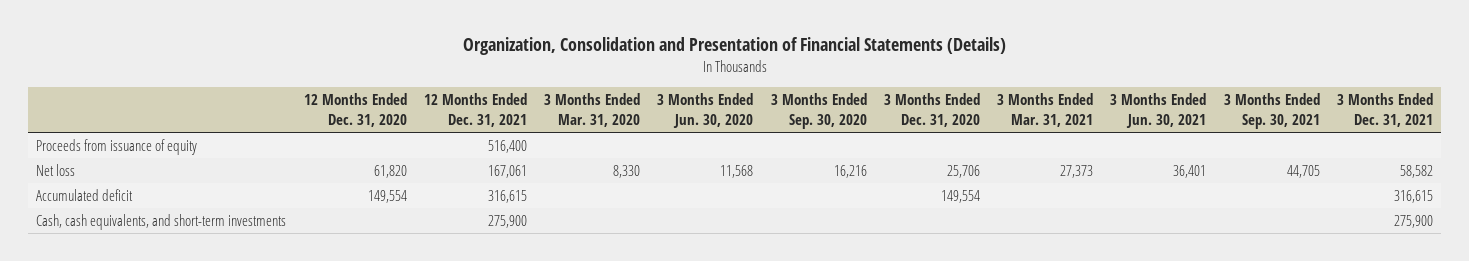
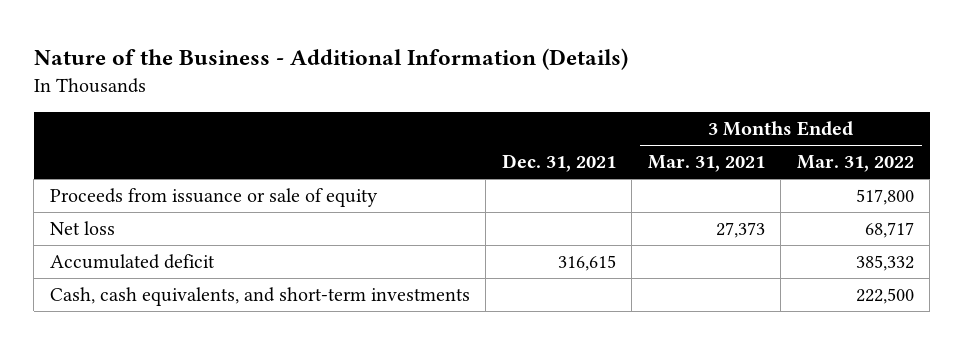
- Organization, Consolidation and Presentation of Financial Statements (Details)
+ Nature of the Business - Additional Information (Details)
- | 12 Months Ended Dec. 31, 2020 | 12 Months Ended Dec. 31, 2021 | 3 Months Ended Mar. 31, 2020 | 3 Months Ended Jun. 30, 2020 | 3 Months Ended Sep. 30, 2020 | 3 Months Ended Dec. 31, 2020 | 3 Months Ended Mar. 31, 2021 | 3 Months Ended Jun. 30, 2021 | 3 Months Ended Sep. 30, 2021 | 3 Months Ended Dec. 31, 2021
+ | Dec. 31, 2021 | 3 Months Ended Mar. 31, 2021 | 3 Months Ended Mar. 31, 2022
- Proceeds from issuance of equity | | 516,400 | | | | | | | |
+ Proceeds from issuance or sale of equity | | | 517,800

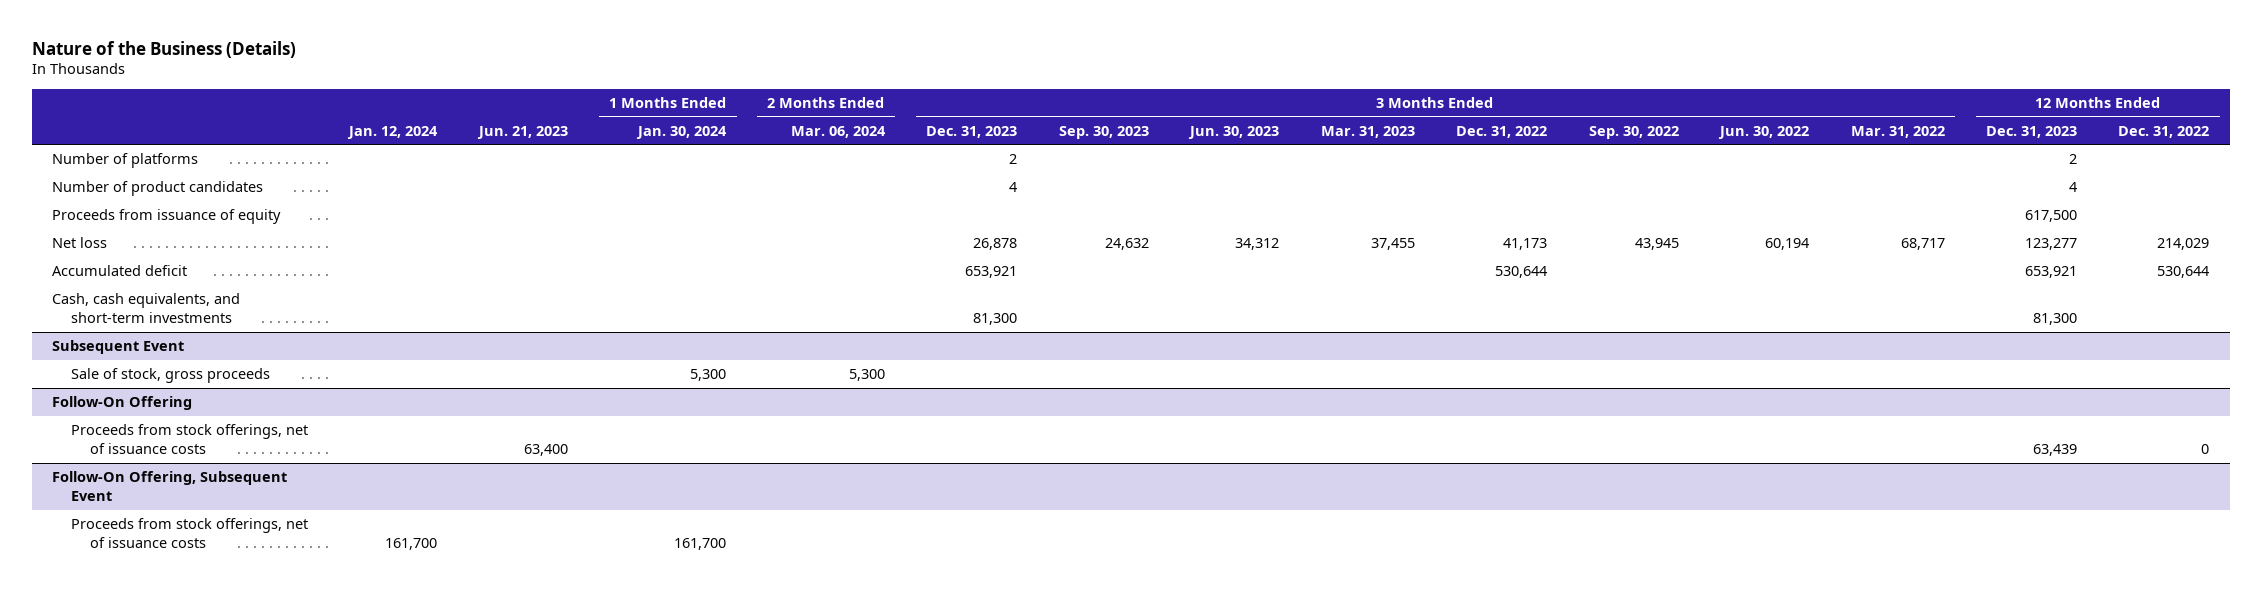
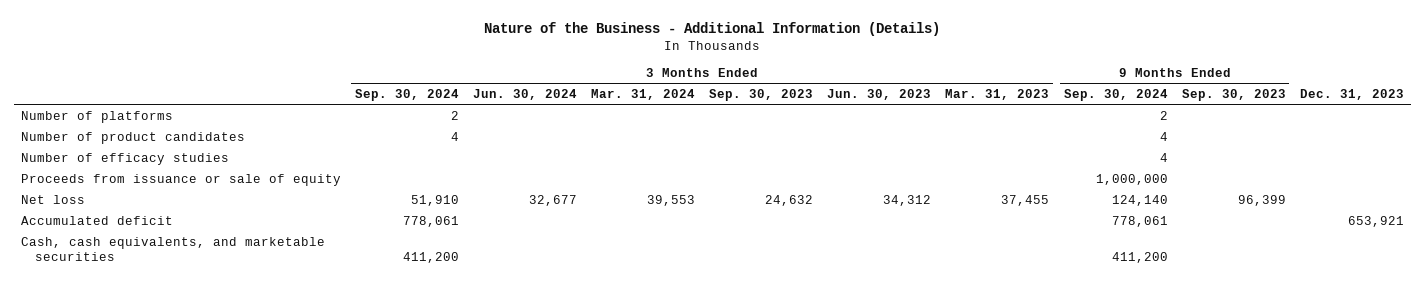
- Nature of the Business (Details)
+ Nature of the Business - Additional Information (Details)
- | Jan. 12, 2024 | Jun. 21, 2023 | 1 Months Ended Jan. 30, 2024 | 2 Months Ended Mar. 06, 2024 | 3 Months Ended Dec. 31, 2023 | 3 Months Ended Sep. 30, 2023 | 3 Months Ended Jun. 30, 2023 | 3 Months Ended Mar. 31, 2023 | 3 Months Ended Dec. 31, 2022 | 3 Months Ended Sep. 30, 2022 | 3 Months Ended Jun. 30, 2022 | 3 Months Ended Mar. 31, 2022 | 12 Months Ended Dec. 31, 2023 | 12 Months Ended Dec. 31, 2022
+ | 3 Months Ended Sep. 30, 2024 | 3 Months Ended Jun. 30, 2024 | 3 Months Ended Mar. 31, 2024 | 3 Months Ended Sep. 30, 2023 | 3 Months Ended Jun. 30, 2023 | 3 Months Ended Mar. 31, 2023 | 9 Months Ended Sep. 30, 2024 | 9 Months Ended Sep. 30, 2023 | Dec. 31, 2023
- Proceeds from issuance of equity | | | | | | | | | | | | | 617,500 |
+ Number of efficacy studies | | | | | | | 4 | |
+ Proceeds from issuance or sale of equity | | | | | | | 1,000,000 | |
- Cash, cash equivalents, and short-term investments | | | | | 81,300 | | | | | | | | 81,300 |
- Subsequent Event
- Sale of stock, gross proceeds | | | 5,300 | 5,300 | | | | | | | | | |
- Follow-On Offering
- Proceeds from stock offerings, net of issuance costs | | 63,400 | | | | | | | | | | | 63,439 | 0
- Follow-On Offering, Subsequent Event
- Proceeds from stock offerings, net of issuance costs | 161,700 | | 161,700 | | | | | | | | | | |
+ Cash, cash equivalents, and marketable securities | 411,200 | | | | | | 411,200 | |

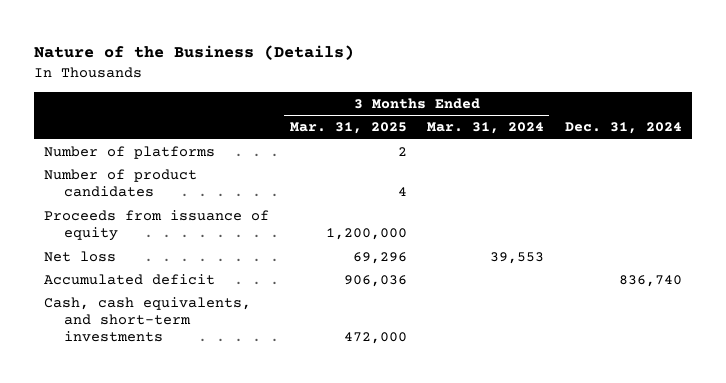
- Nature of the Business - Additional Information (Details)
+ Nature of the Business (Details)
- | 3 Months Ended Sep. 30, 2024 | 3 Months Ended Jun. 30, 2024 | 3 Months Ended Mar. 31, 2024 | 3 Months Ended Sep. 30, 2023 | 3 Months Ended Jun. 30, 2023 | 3 Months Ended Mar. 31, 2023 | 9 Months Ended Sep. 30, 2024 | 9 Months Ended Sep. 30, 2023 | Dec. 31, 2023
+ | 3 Months Ended Mar. 31, 2025 | 3 Months Ended Mar. 31, 2024 | Dec. 31, 2024
- Number of efficacy studies | | | | | | | 4 | |
- Proceeds from issuance or sale of equity | | | | | | | 1,000,000 | |
+ Proceeds from issuance of equity | 1,200,000 | |
- Cash, cash equivalents, and marketable securities | 411,200 | | | | | | 411,200 | |
+ Cash, cash equivalents, and short-term investments | 472,000 | |

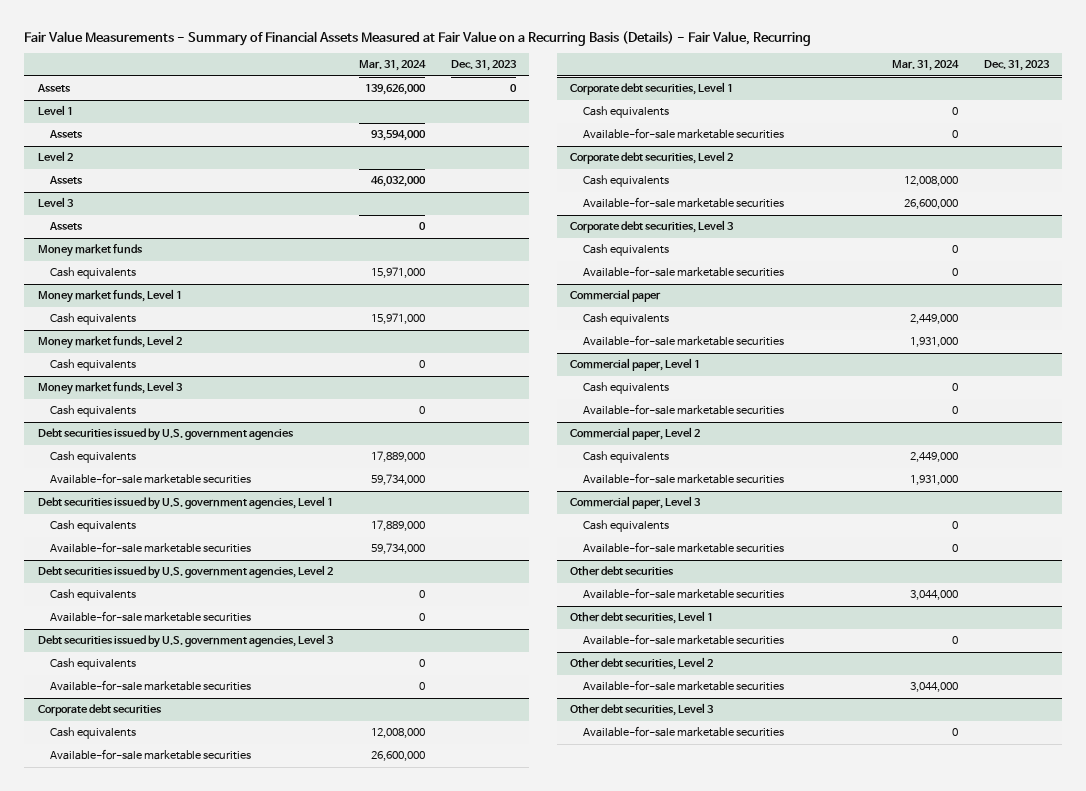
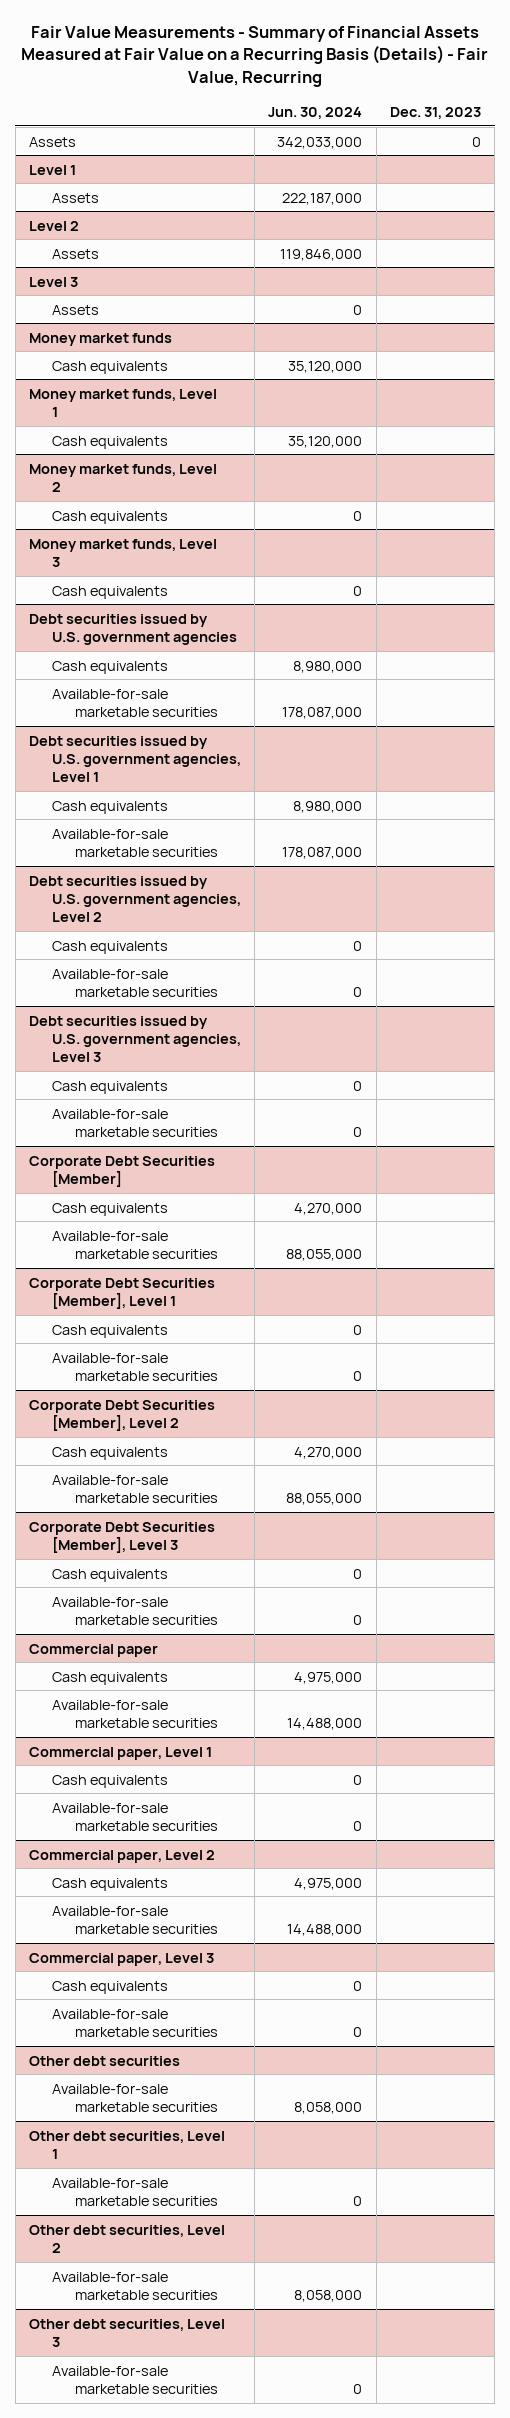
- | Mar. 31, 2024 | Dec. 31, 2023
+ | Jun. 30, 2024 | Dec. 31, 2023
- Corporate debt securities
+ Corporate Debt Securities [Member]
- Corporate debt securities, Level 1
+ Corporate Debt Securities [Member], Level 1
- Corporate debt securities, Level 2
+ Corporate Debt Securities [Member], Level 2
- Corporate debt securities, Level 3
+ Corporate Debt Securities [Member], Level 3

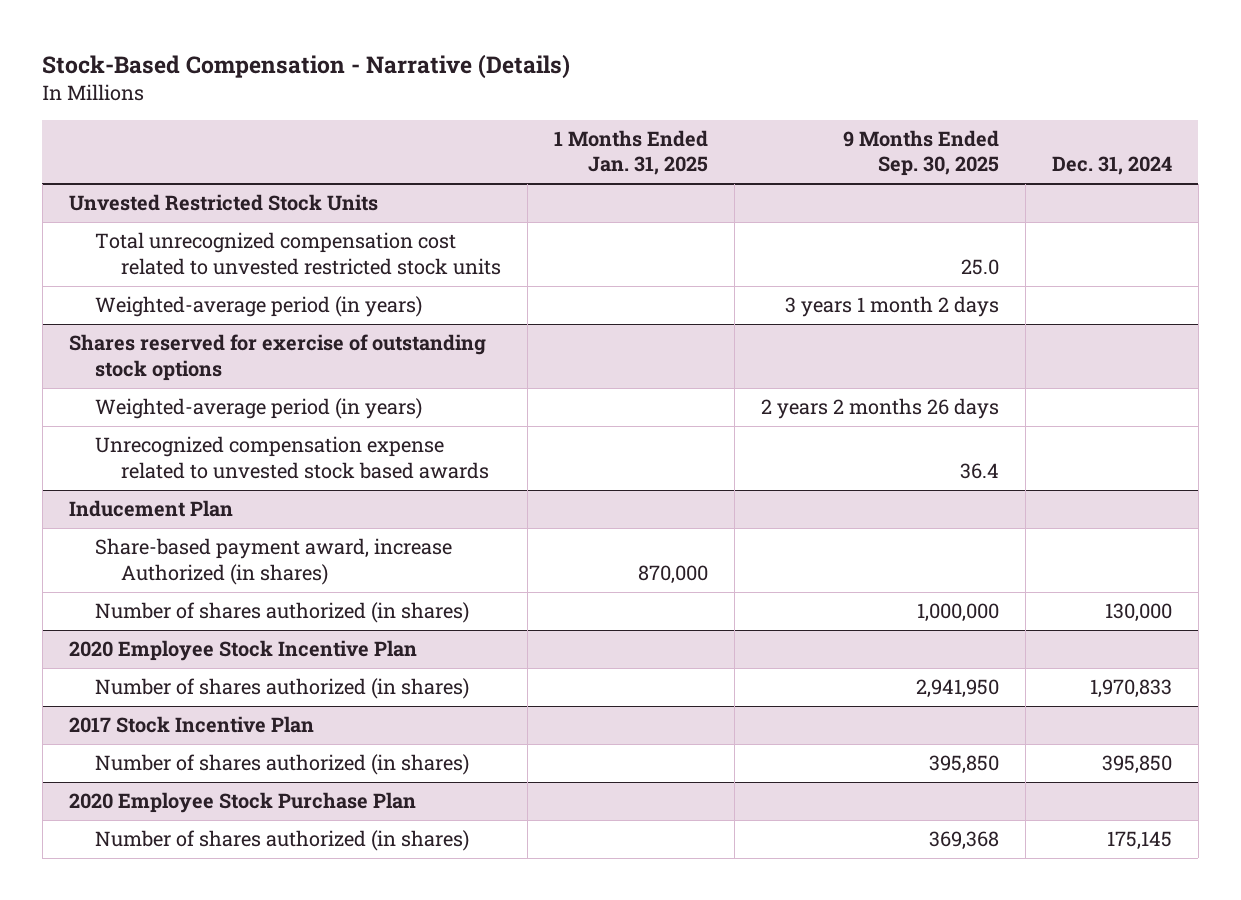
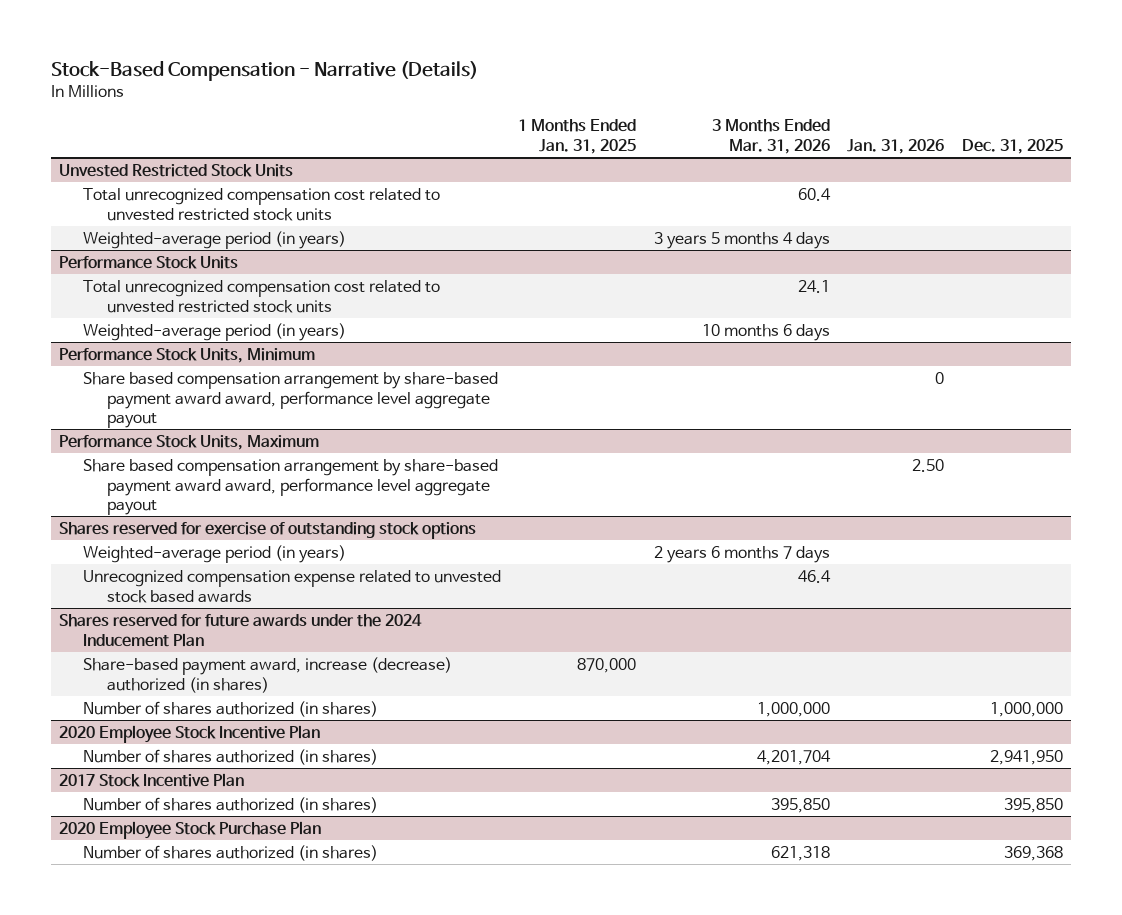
- | 1 Months Ended Jan. 31, 2025 | 9 Months Ended Sep. 30, 2025 | Dec. 31, 2024
+ | 1 Months Ended Jan. 31, 2025 | 3 Months Ended Mar. 31, 2026 | Jan. 31, 2026 | Dec. 31, 2025
+ Performance Stock Units
+ Total unrecognized compensation cost related to unvested restricted stock units | | 24.1 | |
+ Weighted-average period (in years) | | 10 months 6 days | |
+ Performance Stock Units, Minimum
+ Share based compensation arrangement by share-based payment award award, performance level aggregate payout | | | 0 |
+ Performance Stock Units, Maximum
+ Share based compensation arrangement by share-based payment award award, performance level aggregate payout | | | 2.50 |
- Inducement Plan
- Share-based payment award, increase Authorized (in shares) | 870,000 | |
+ Shares reserved for future awards under the 2024 Inducement Plan
+ Share-based payment award, increase (decrease) authorized (in shares) | 870,000 | | |

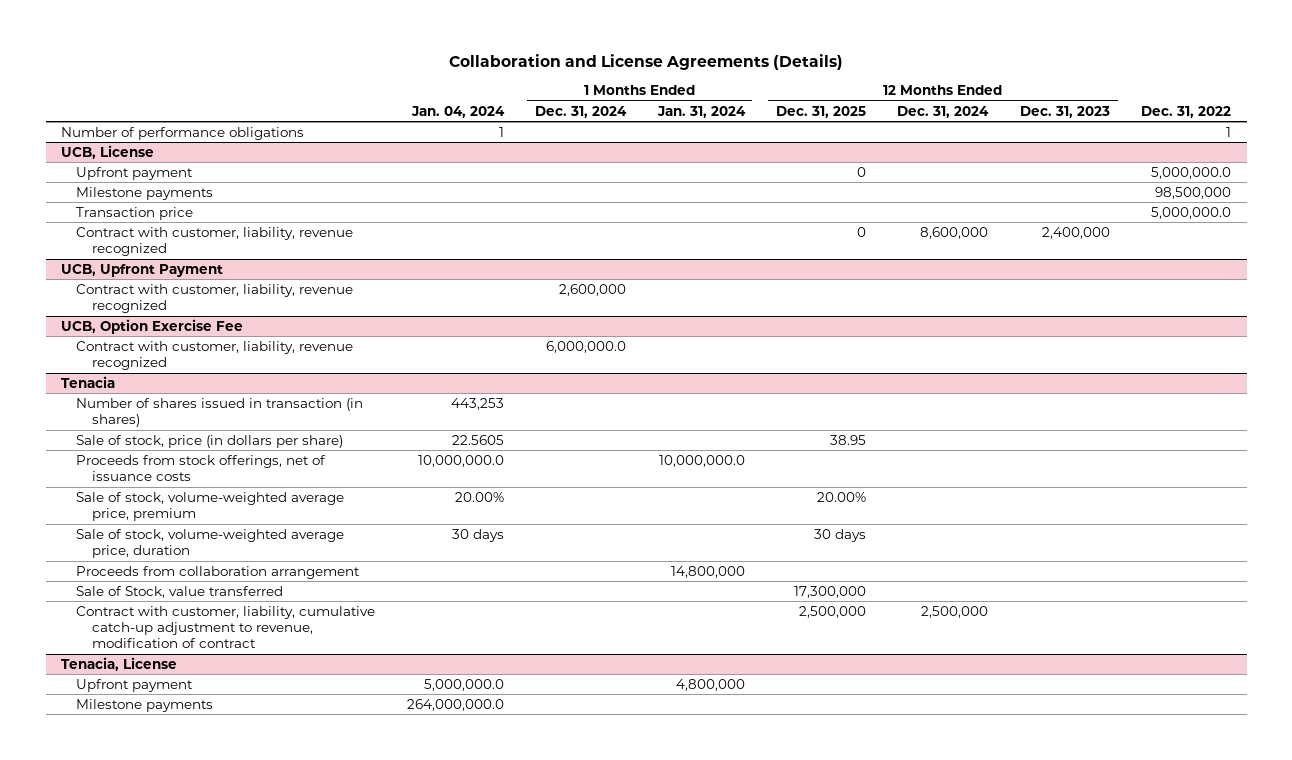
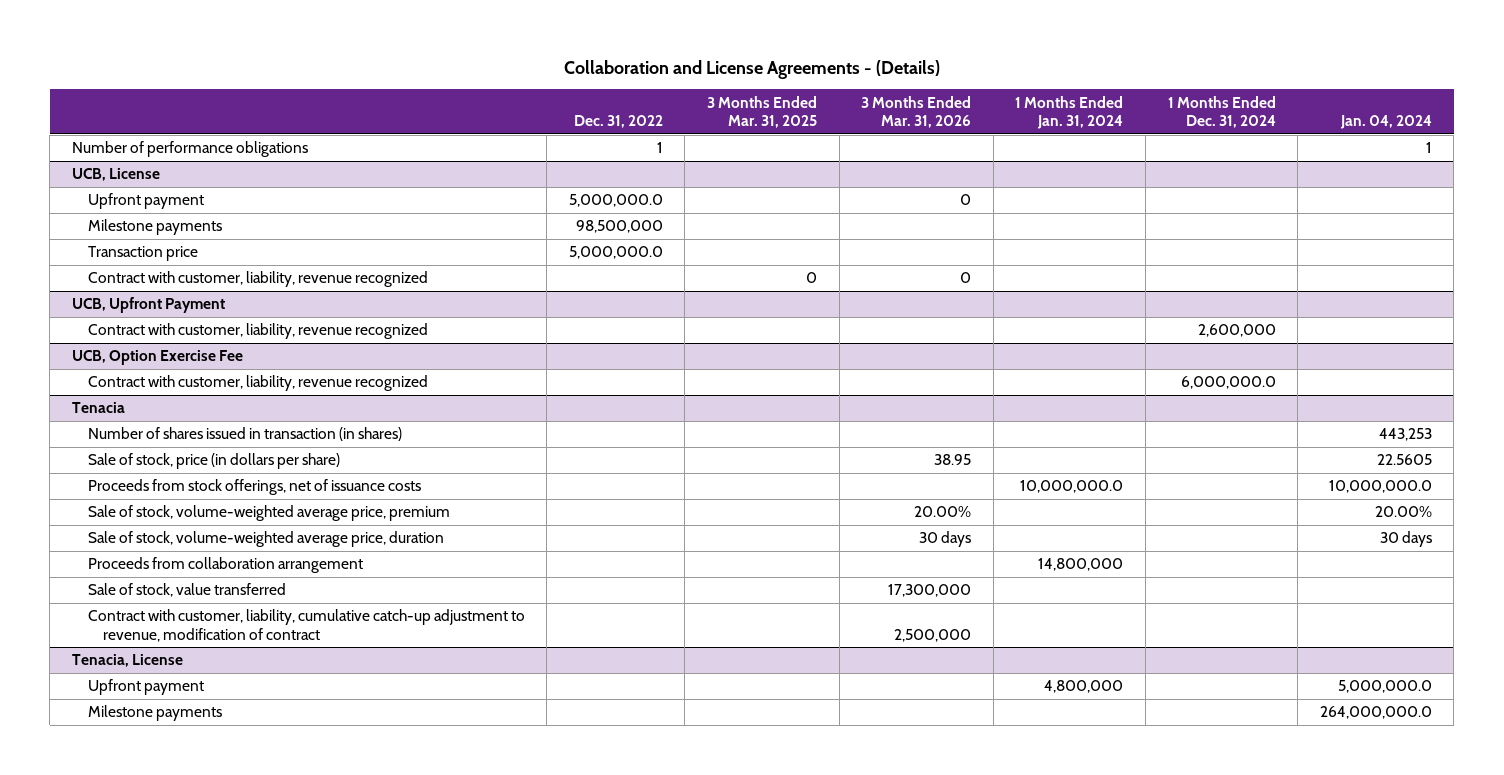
- Collaboration and License Agreements (Details)
+ Collaboration and License Agreements - (Details)
- | Jan. 04, 2024 | 1 Months Ended Dec. 31, 2024 | 1 Months Ended Jan. 31, 2024 | 12 Months Ended Dec. 31, 2025 | 12 Months Ended Dec. 31, 2024 | 12 Months Ended Dec. 31, 2023 | Dec. 31, 2022
+ | Dec. 31, 2022 | 3 Months Ended Mar. 31, 2025 | 3 Months Ended Mar. 31, 2026 | 1 Months Ended Jan. 31, 2024 | 1 Months Ended Dec. 31, 2024 | Jan. 04, 2024
@ Tenacia
- Sale of Stock, value transferred | | | | 17,300,000 | | |
+ Sale of stock, value transferred | | | 17,300,000 | | |

